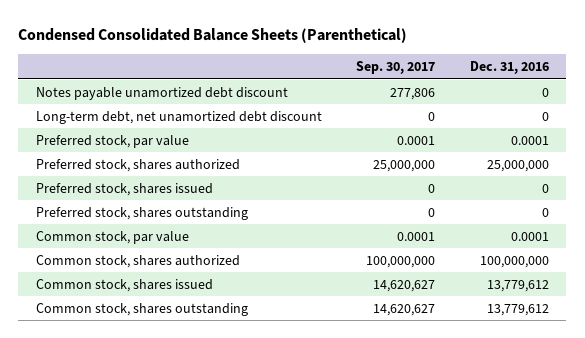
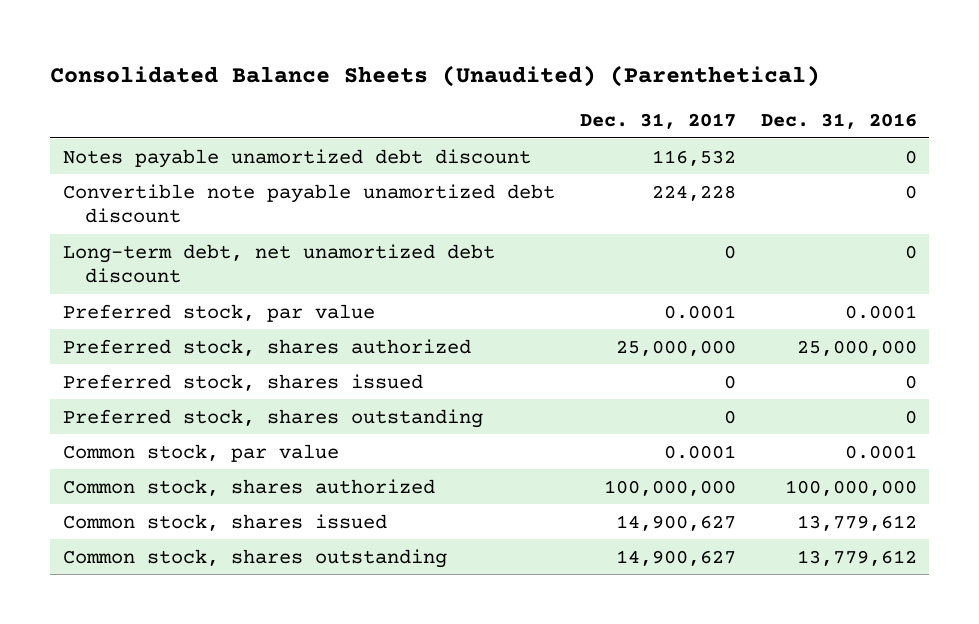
- Condensed Consolidated Balance Sheets (Parenthetical)
+ Consolidated Balance Sheets (Unaudited) (Parenthetical)
- | Sep. 30, 2017 | Dec. 31, 2016
+ | Dec. 31, 2017 | Dec. 31, 2016
+ Convertible note payable unamortized debt discount | 224,228 | 0

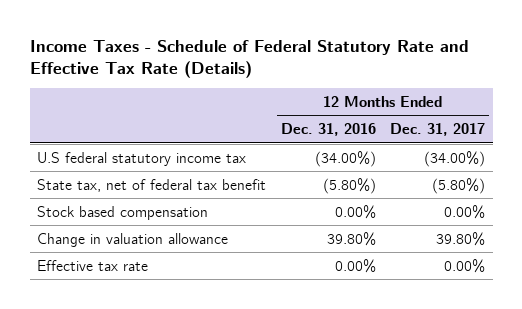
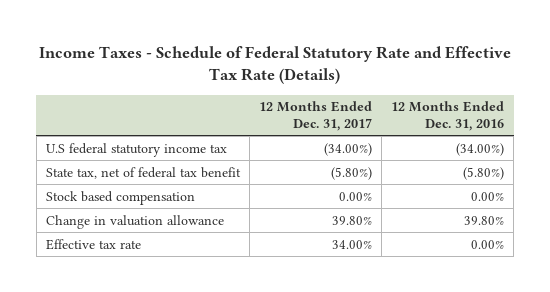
- | 12 Months Ended Dec. 31, 2016 | 12 Months Ended Dec. 31, 2017
+ | 12 Months Ended Dec. 31, 2017 | 12 Months Ended Dec. 31, 2016
- Effective tax rate | 0.00% | 0.00%
+ Effective tax rate | 34.00% | 0.00%

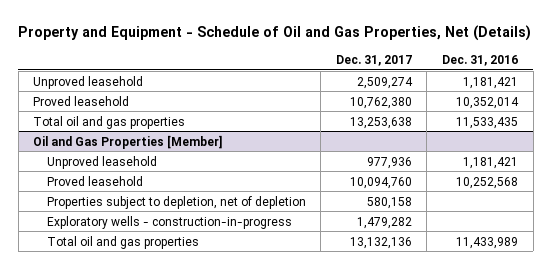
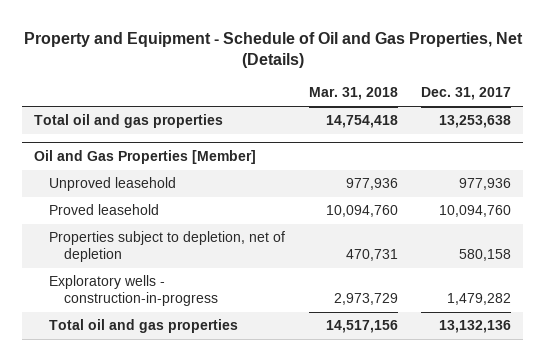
- | Dec. 31, 2017 | Dec. 31, 2016
+ | Mar. 31, 2018 | Dec. 31, 2017
- Unproved leasehold | 2,509,274 | 1,181,421
- Proved leasehold | 10,762,380 | 10,352,014

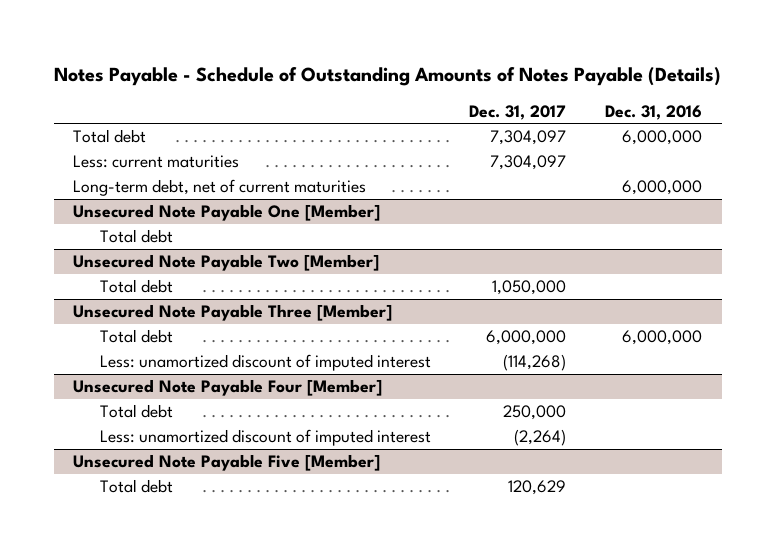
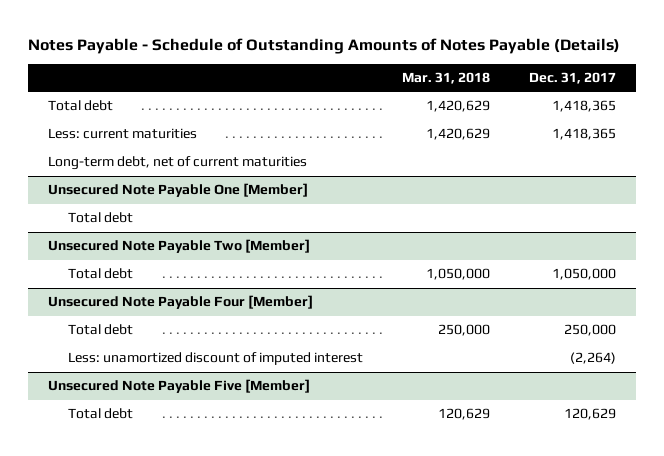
- | Dec. 31, 2017 | Dec. 31, 2016
+ | Mar. 31, 2018 | Dec. 31, 2017
- Total debt | 7,304,097 | 6,000,000
- Less: current maturities | 7,304,097 |
+ Total debt | 1,420,629 | 1,418,365
+ Less: current maturities | 1,420,629 | 1,418,365
- Unsecured Note Payable Three [Member]
- Total debt | 6,000,000 | 6,000,000
- Less: unamortized discount of imputed interest | (114,268) |

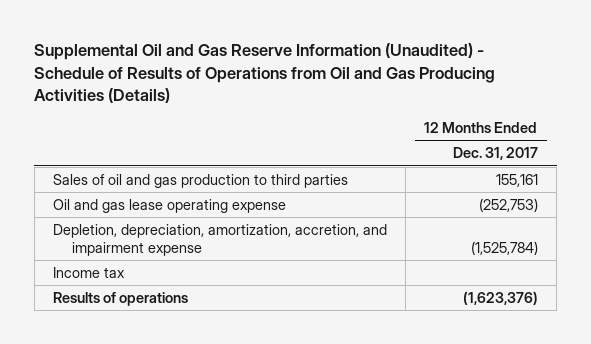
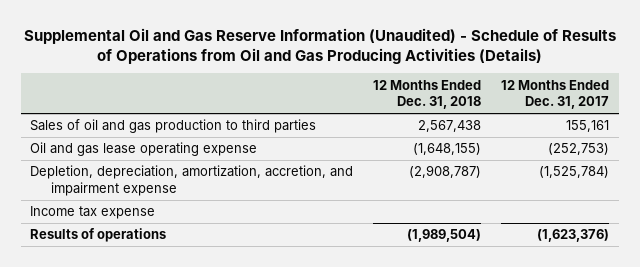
- | 12 Months Ended Dec. 31, 2017
+ | 12 Months Ended Dec. 31, 2018 | 12 Months Ended Dec. 31, 2017
- Income tax
+ Income tax expense

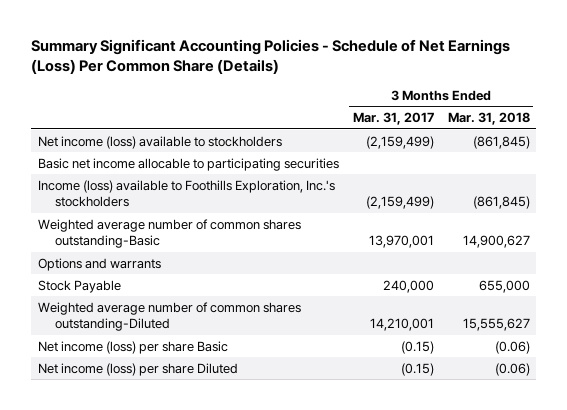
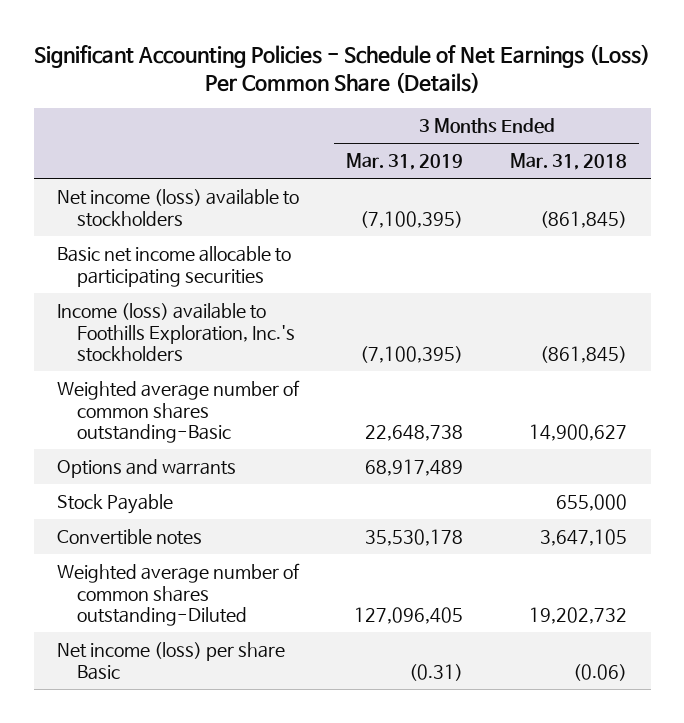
- Summary Significant Accounting Policies - Schedule of Net Earnings (Loss) Per Common Share (Details)
+ Significant Accounting Policies - Schedule of Net Earnings (Loss) Per Common Share (Details)
- | 3 Months Ended Mar. 31, 2017 | 3 Months Ended Mar. 31, 2018
+ | 3 Months Ended Mar. 31, 2019 | 3 Months Ended Mar. 31, 2018
- Weighted average number of common shares outstanding-Diluted | 14,210,001 | 15,555,627
+ Convertible notes | 35,530,178 | 3,647,105
+ Weighted average number of common shares outstanding-Diluted | 127,096,405 | 19,202,732
- Net income (loss) per share Diluted | (0.15) | (0.06)

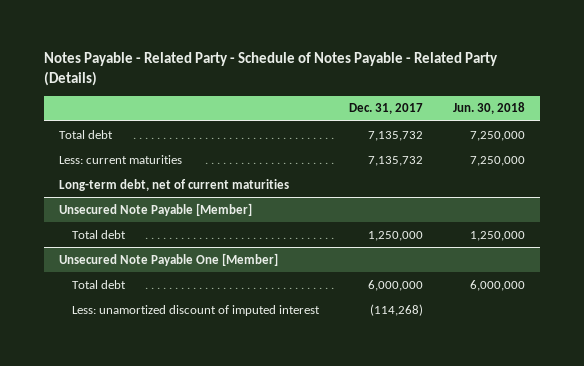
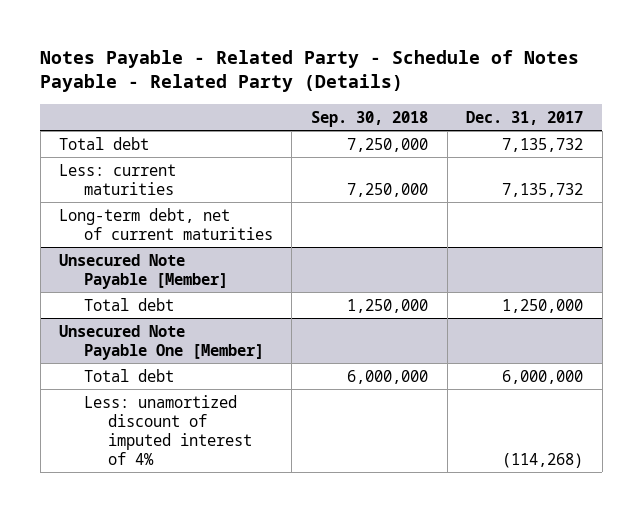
- | Dec. 31, 2017 | Jun. 30, 2018
+ | Sep. 30, 2018 | Dec. 31, 2017
@ Unsecured Note Payable One [Member]
- Less: unamortized discount of imputed interest | (114,268) |
+ Less: unamortized discount of imputed interest of 4% | | (114,268)

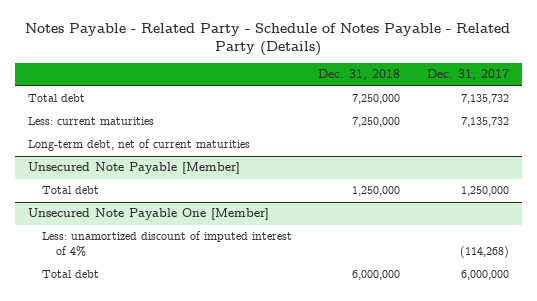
- | Sep. 30, 2018 | Dec. 31, 2017
+ | Dec. 31, 2018 | Dec. 31, 2017
@ Unsecured Note Payable One [Member]
moved down: Total debt | 6,000,000 | 6,000,000

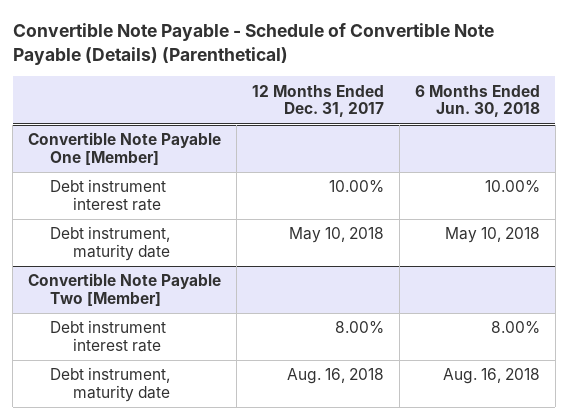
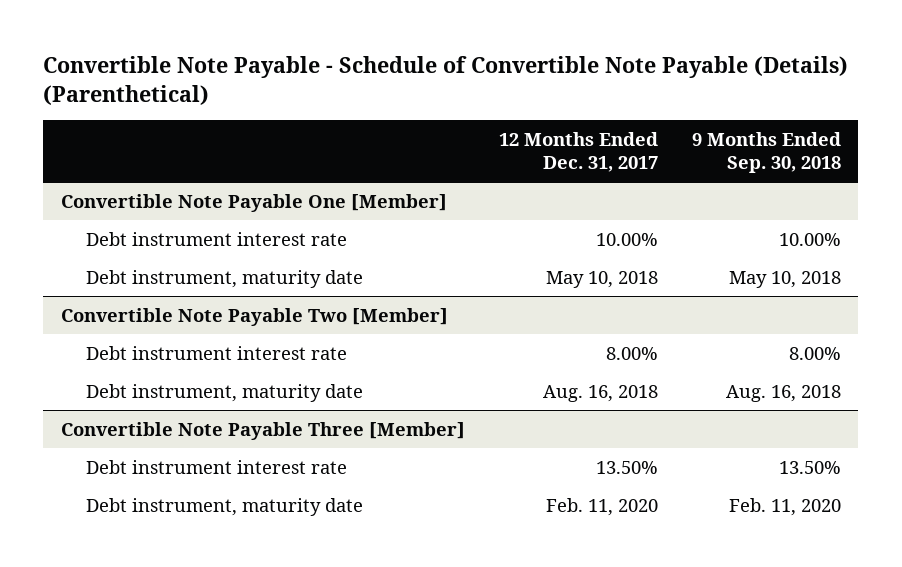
- | 12 Months Ended Dec. 31, 2017 | 6 Months Ended Jun. 30, 2018
+ | 12 Months Ended Dec. 31, 2017 | 9 Months Ended Sep. 30, 2018
+ Convertible Note Payable Three [Member]
+ Debt instrument interest rate | 13.50% | 13.50%
+ Debt instrument, maturity date | Feb. 11, 2020 | Feb. 11, 2020

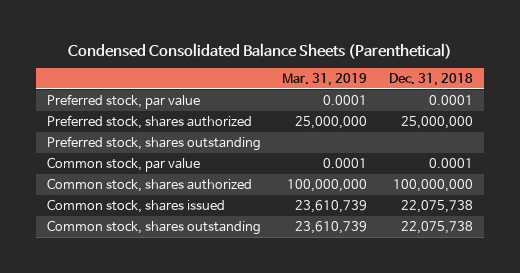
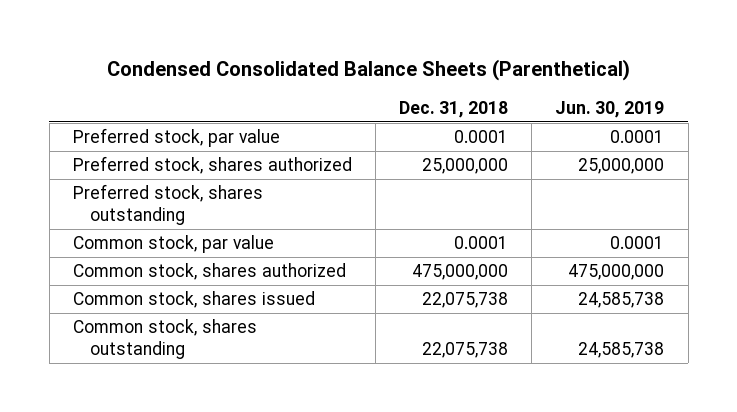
- | Mar. 31, 2019 | Dec. 31, 2018
+ | Dec. 31, 2018 | Jun. 30, 2019
- Common stock, shares authorized | 100,000,000 | 100,000,000
+ Common stock, shares authorized | 475,000,000 | 475,000,000

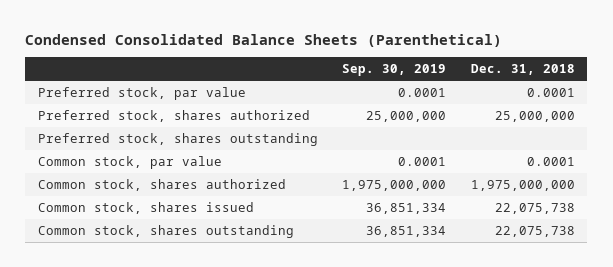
- | Dec. 31, 2018 | Jun. 30, 2019
+ | Sep. 30, 2019 | Dec. 31, 2018
- Common stock, shares authorized | 475,000,000 | 475,000,000
+ Common stock, shares authorized | 1,975,000,000 | 1,975,000,000

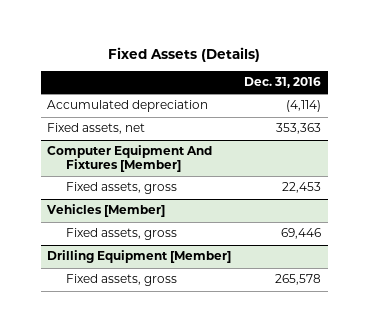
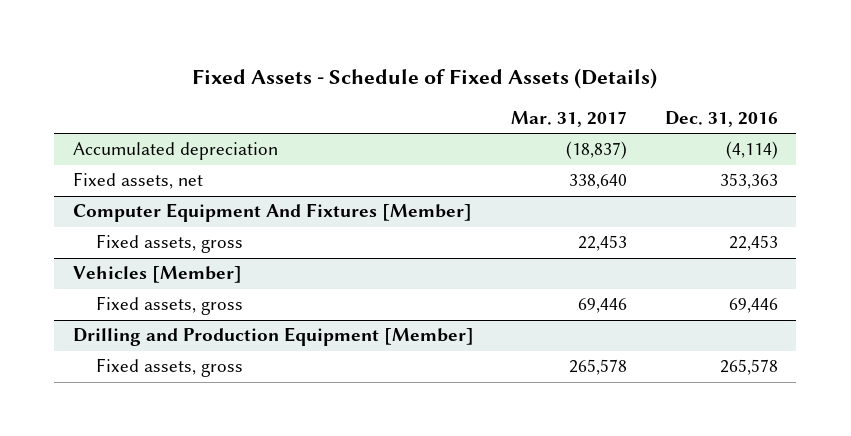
- Fixed Assets (Details)
+ Fixed Assets - Schedule of Fixed Assets (Details)
- | Dec. 31, 2016
+ | Mar. 31, 2017 | Dec. 31, 2016
- Drilling Equipment [Member]
+ Drilling and Production Equipment [Member]

